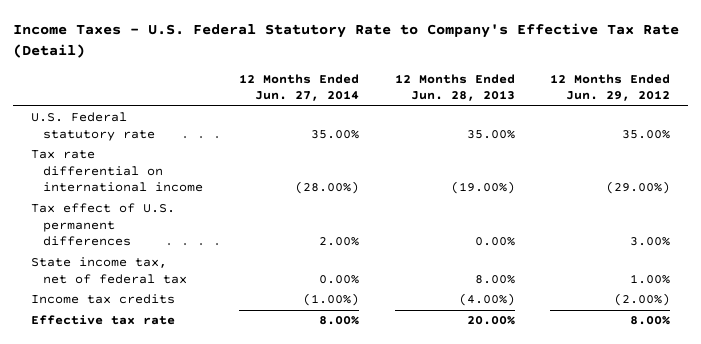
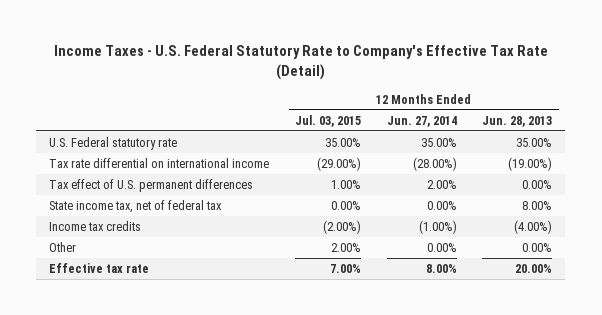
- | 12 Months Ended Jun. 27, 2014 | 12 Months Ended Jun. 28, 2013 | 12 Months Ended Jun. 29, 2012
+ | 12 Months Ended Jul. 03, 2015 | 12 Months Ended Jun. 27, 2014 | 12 Months Ended Jun. 28, 2013
+ Other | 2.00% | 0.00% | 0.00%

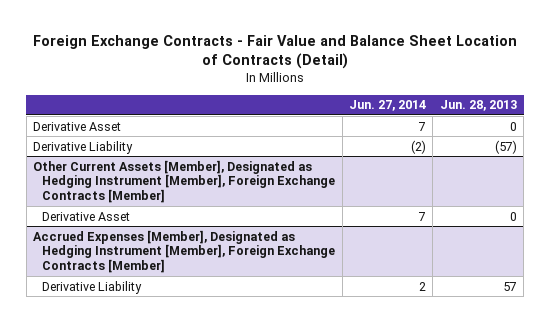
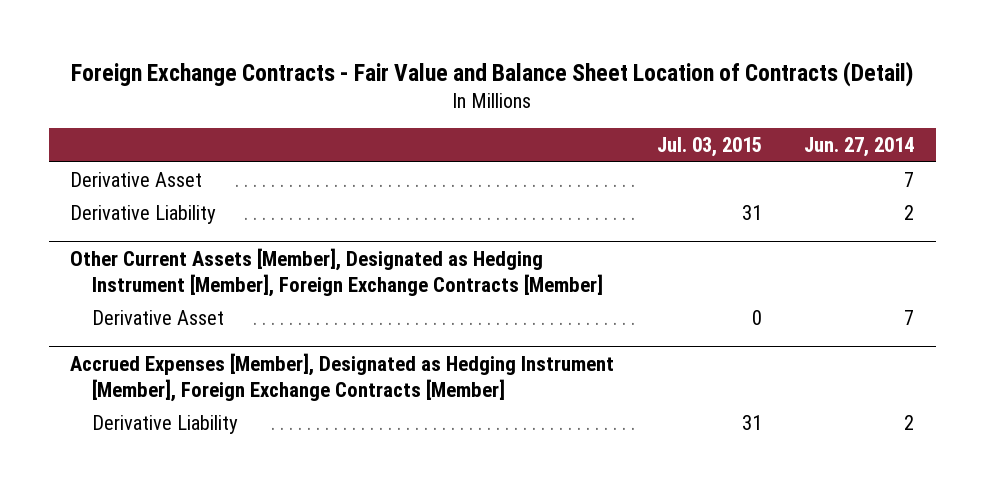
- | Jun. 27, 2014 | Jun. 28, 2013
+ | Jul. 03, 2015 | Jun. 27, 2014
- Derivative Liability | (2) | (57)
+ Derivative Liability | 31 | 2

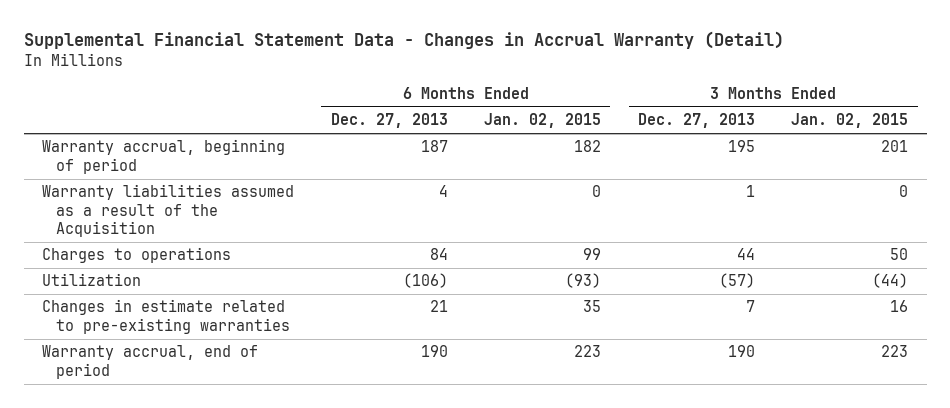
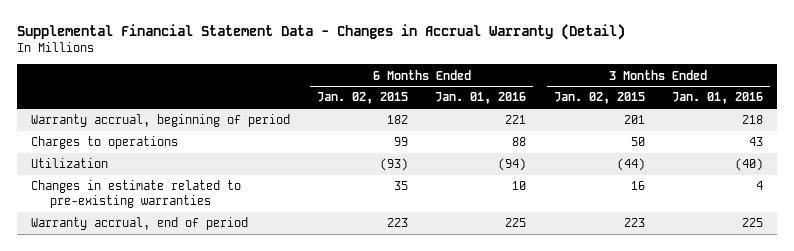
- | 6 Months Ended Dec. 27, 2013 | 6 Months Ended Jan. 02, 2015 | 3 Months Ended Dec. 27, 2013 | 3 Months Ended Jan. 02, 2015
+ | 6 Months Ended Jan. 02, 2015 | 6 Months Ended Jan. 01, 2016 | 3 Months Ended Jan. 02, 2015 | 3 Months Ended Jan. 01, 2016
- Warranty liabilities assumed as a result of the Acquisition | 4 | 0 | 1 | 0

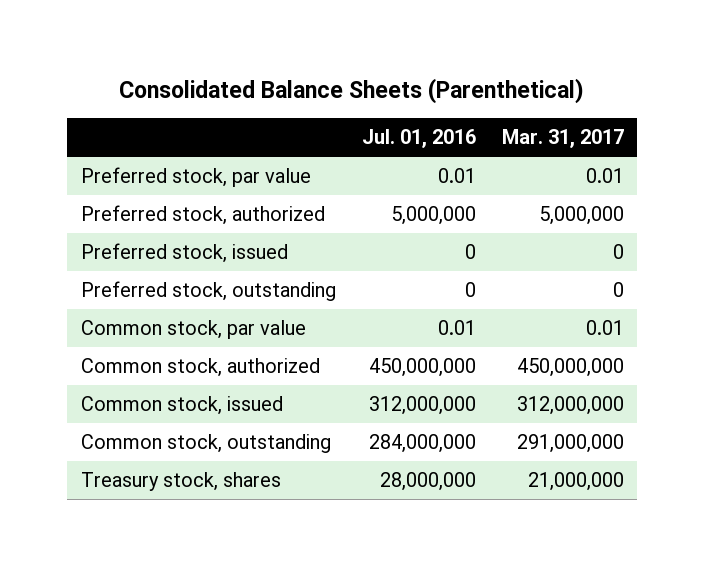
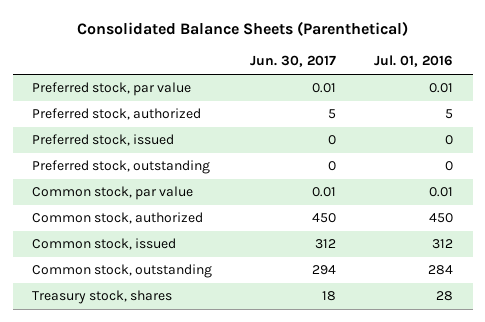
- | Jul. 01, 2016 | Mar. 31, 2017
+ | Jun. 30, 2017 | Jul. 01, 2016
- Preferred stock, authorized | 5,000,000 | 5,000,000
+ Preferred stock, authorized | 5 | 5
- Common stock, authorized | 450,000,000 | 450,000,000
- Common stock, issued | 312,000,000 | 312,000,000
- Common stock, outstanding | 284,000,000 | 291,000,000
- Treasury stock, shares | 28,000,000 | 21,000,000
+ Common stock, authorized | 450 | 450
+ Common stock, issued | 312 | 312
+ Common stock, outstanding | 294 | 284
+ Treasury stock, shares | 18 | 28

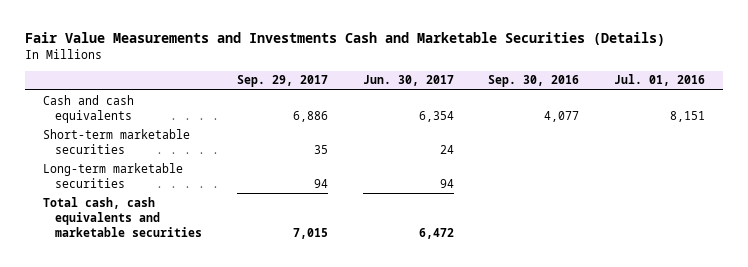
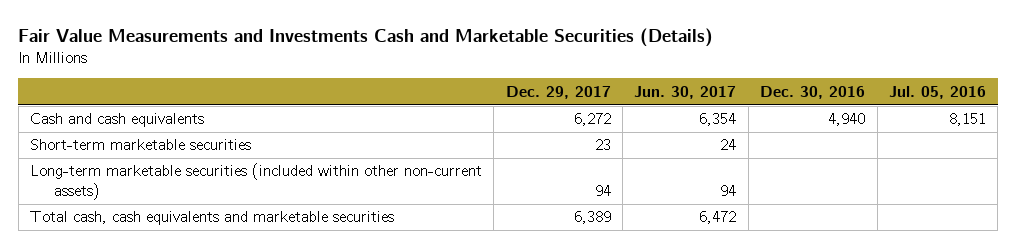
- | Sep. 29, 2017 | Jun. 30, 2017 | Sep. 30, 2016 | Jul. 01, 2016
+ | Dec. 29, 2017 | Jun. 30, 2017 | Dec. 30, 2016 | Jul. 05, 2016
- Long-term marketable securities | 94 | 94 | |
+ Long-term marketable securities (included within other non-current assets) | 94 | 94 | |

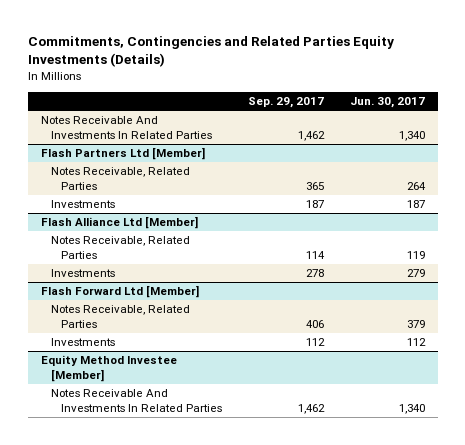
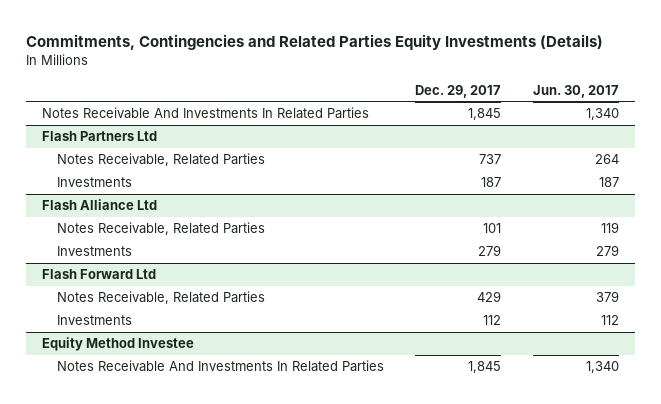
- | Sep. 29, 2017 | Jun. 30, 2017
+ | Dec. 29, 2017 | Jun. 30, 2017
- Flash Partners Ltd [Member]
+ Flash Partners Ltd
- Flash Alliance Ltd [Member]
+ Flash Alliance Ltd
- Flash Forward Ltd [Member]
+ Flash Forward Ltd
- Equity Method Investee [Member]
+ Equity Method Investee

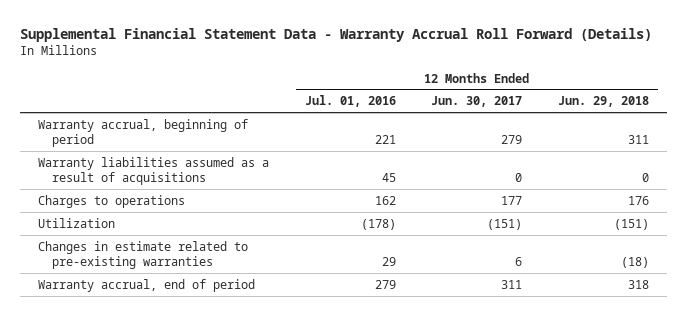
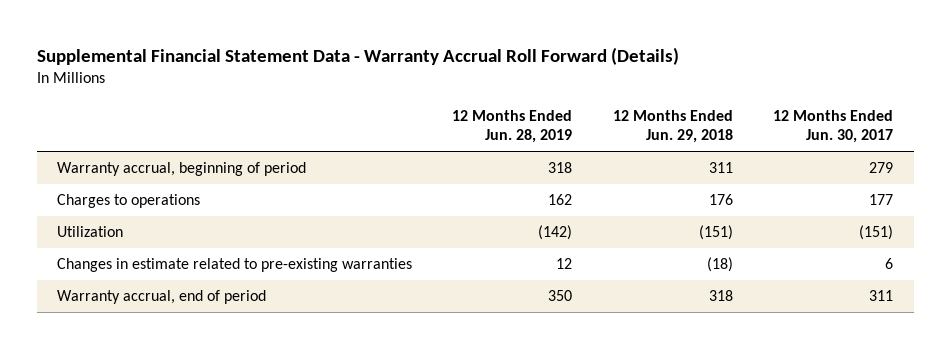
- | 12 Months Ended Jul. 01, 2016 | 12 Months Ended Jun. 30, 2017 | 12 Months Ended Jun. 29, 2018
+ | 12 Months Ended Jun. 28, 2019 | 12 Months Ended Jun. 29, 2018 | 12 Months Ended Jun. 30, 2017
- Warranty liabilities assumed as a result of acquisitions | 45 | 0 | 0

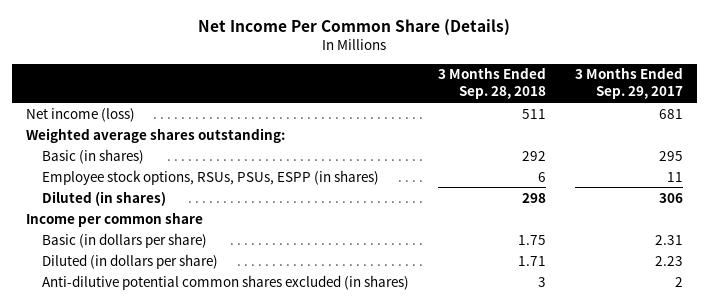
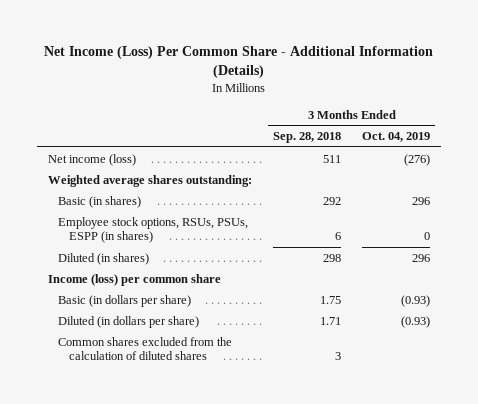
- Net Income Per Common Share (Details)
+ Net Income (Loss) Per Common Share - Additional Information (Details)
- | 3 Months Ended Sep. 28, 2018 | 3 Months Ended Sep. 29, 2017
+ | 3 Months Ended Sep. 28, 2018 | 3 Months Ended Oct. 04, 2019
- Income per common share
+ Income (loss) per common share
- Anti-dilutive potential common shares excluded (in shares) | 3 | 2
+ Common shares excluded from the calculation of diluted shares | 3 |

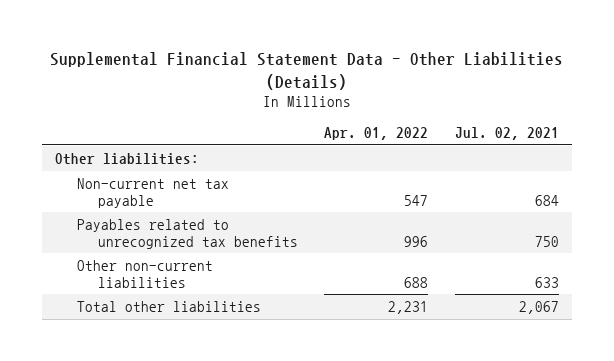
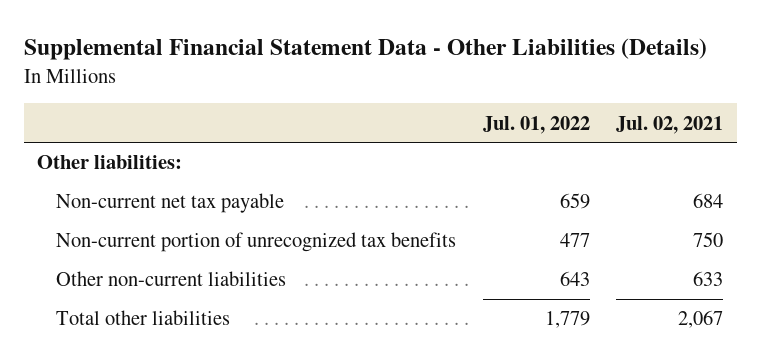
- | Apr. 01, 2022 | Jul. 02, 2021
+ | Jul. 01, 2022 | Jul. 02, 2021
- Payables related to unrecognized tax benefits | 996 | 750
+ Non-current portion of unrecognized tax benefits | 477 | 750

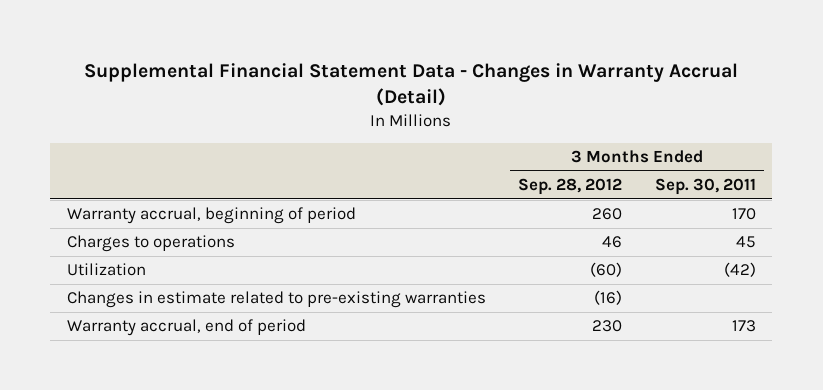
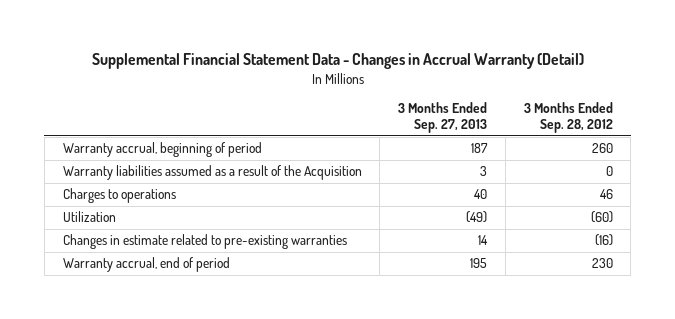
- Supplemental Financial Statement Data - Changes in Warranty Accrual (Detail)
+ Supplemental Financial Statement Data - Changes in Accrual Warranty (Detail)
- | 3 Months Ended Sep. 28, 2012 | 3 Months Ended Sep. 30, 2011
+ | 3 Months Ended Sep. 27, 2013 | 3 Months Ended Sep. 28, 2012
+ Warranty liabilities assumed as a result of the Acquisition | 3 | 0

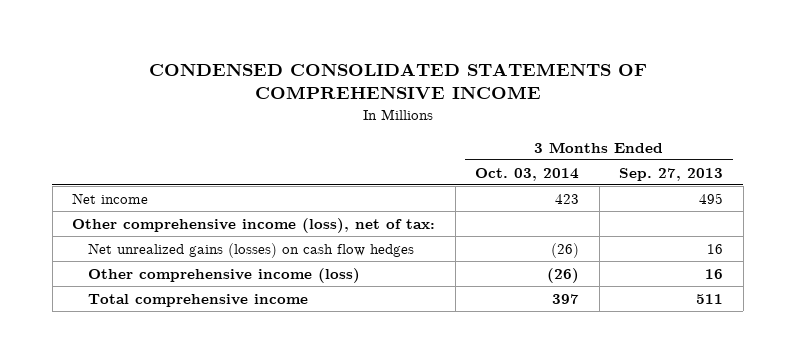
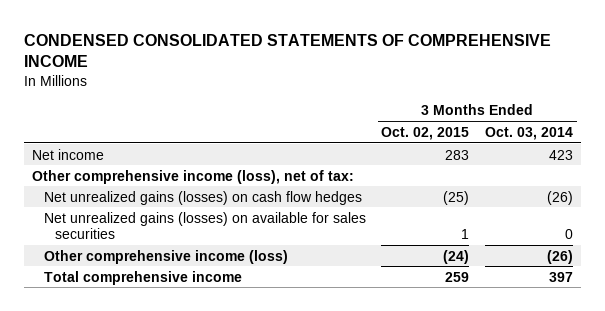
- | 3 Months Ended Oct. 03, 2014 | 3 Months Ended Sep. 27, 2013
+ | 3 Months Ended Oct. 02, 2015 | 3 Months Ended Oct. 03, 2014
+ Net unrealized gains (losses) on available for sales securities | 1 | 0

